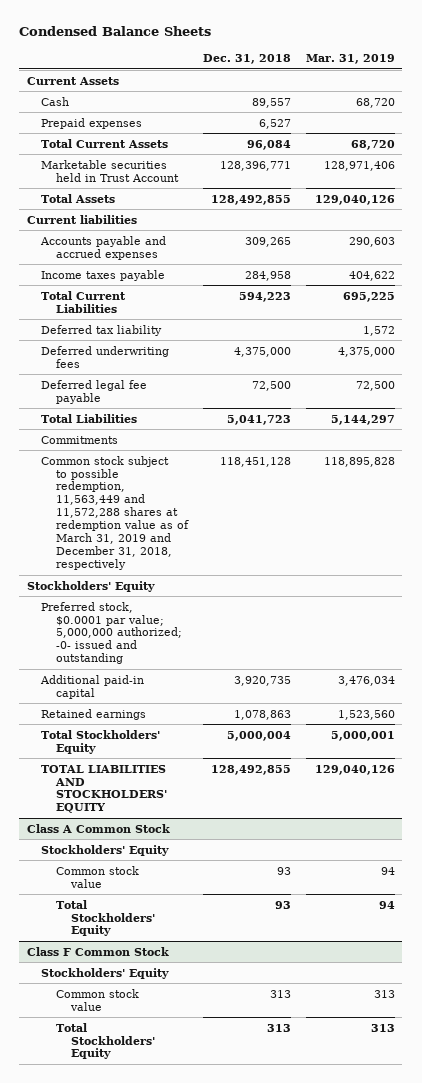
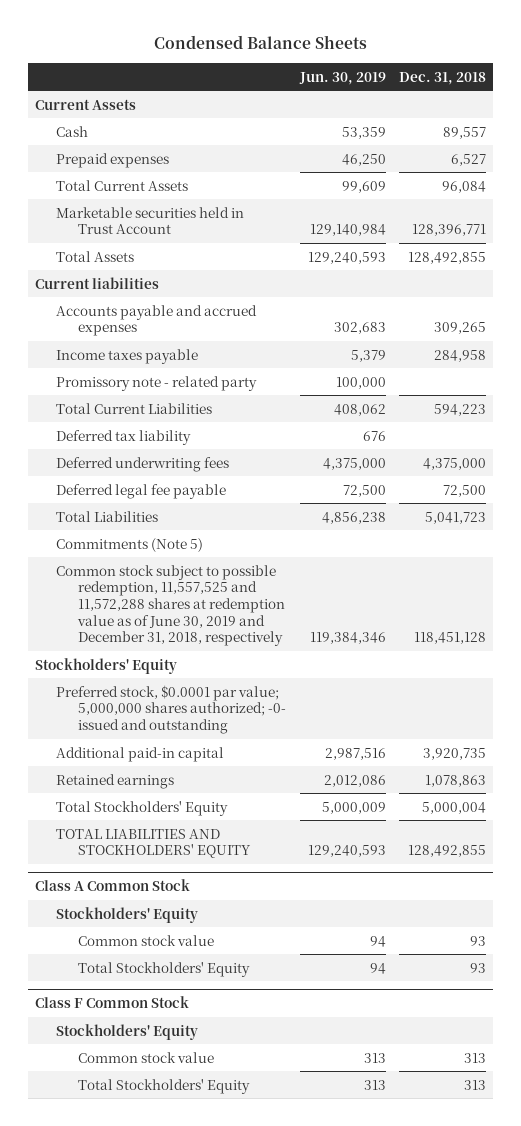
- | Dec. 31, 2018 | Mar. 31, 2019
+ | Jun. 30, 2019 | Dec. 31, 2018
+ Promissory note - related party | 100,000 |
- Commitments
- Common stock subject to possible redemption, 11,563,449 and 11,572,288 shares at redemption value as of March 31, 2019 and December 31, 2018, respectively | 118,451,128 | 118,895,828
+ Commitments (Note 5)
+ Common stock subject to possible redemption, 11,557,525 and 11,572,288 shares at redemption value as of June 30, 2019 and December 31, 2018, respectively | 119,384,346 | 118,451,128
- Preferred stock, $0.0001 par value; 5,000,000 authorized; -0- issued and outstanding
+ Preferred stock, $0.0001 par value; 5,000,000 shares authorized; -0- issued and outstanding

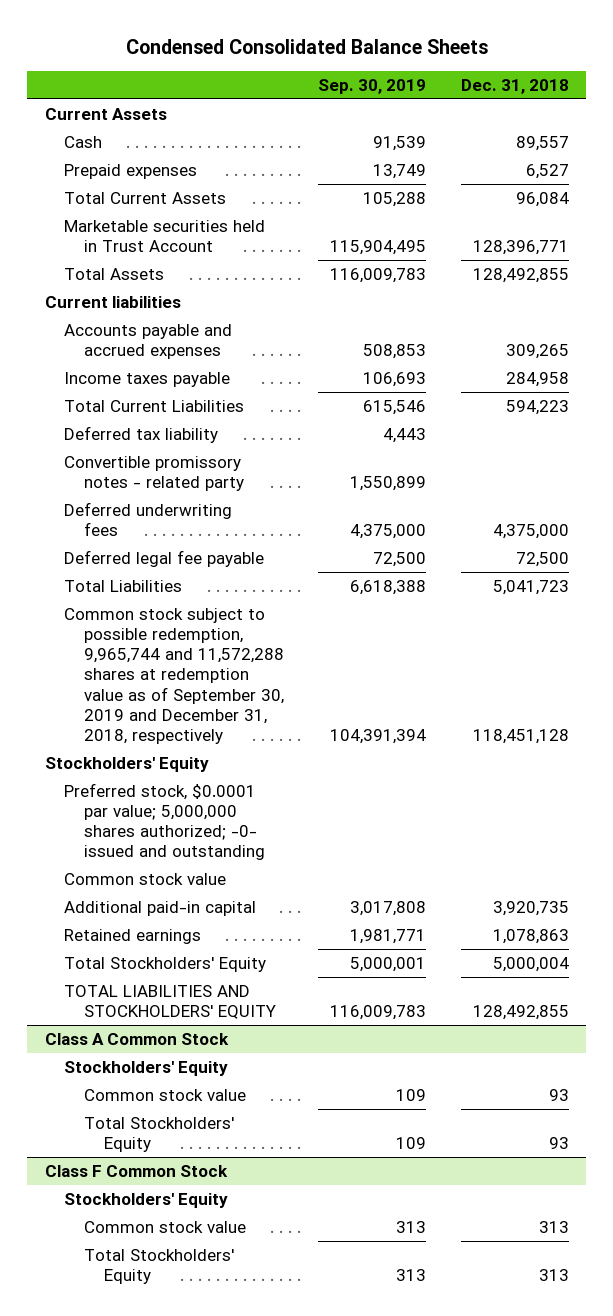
- Condensed Balance Sheets
+ Condensed Consolidated Balance Sheets
- | Jun. 30, 2019 | Dec. 31, 2018
+ | Sep. 30, 2019 | Dec. 31, 2018
- Promissory note - related party | 100,000 |
+ Convertible promissory notes - related party | 1,550,899 |
- Commitments (Note 5)
- Common stock subject to possible redemption, 11,557,525 and 11,572,288 shares at redemption value as of June 30, 2019 and December 31, 2018, respectively | 119,384,346 | 118,451,128
+ Common stock subject to possible redemption, 9,965,744 and 11,572,288 shares at redemption value as of September 30, 2019 and December 31, 2018, respectively | 104,391,394 | 118,451,128
+ Common stock value

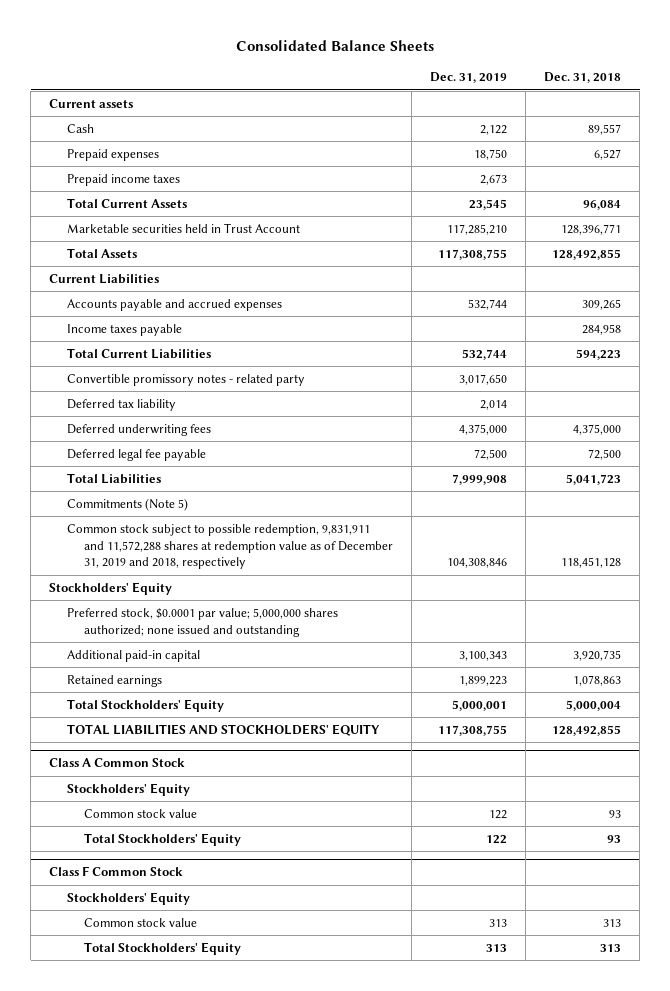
- Condensed Consolidated Balance Sheets
+ Consolidated Balance Sheets
- | Sep. 30, 2019 | Dec. 31, 2018
+ | Dec. 31, 2019 | Dec. 31, 2018
- Current Assets
+ Current assets
+ Prepaid income taxes | 2,673 |
- Current liabilities
+ Current Liabilities
moved down: Deferred tax liability | 2,014 |
- Common stock subject to possible redemption, 9,965,744 and 11,572,288 shares at redemption value as of September 30, 2019 and December 31, 2018, respectively | 104,391,394 | 118,451,128
+ Commitments (Note 5)
+ Common stock subject to possible redemption, 9,831,911 and 11,572,288 shares at redemption value as of December 31, 2019 and 2018, respectively | 104,308,846 | 118,451,128
- Preferred stock, $0.0001 par value; 5,000,000 shares authorized; -0- issued and outstanding
- Common stock value
+ Preferred stock, $0.0001 par value; 5,000,000 shares authorized; none issued and outstanding

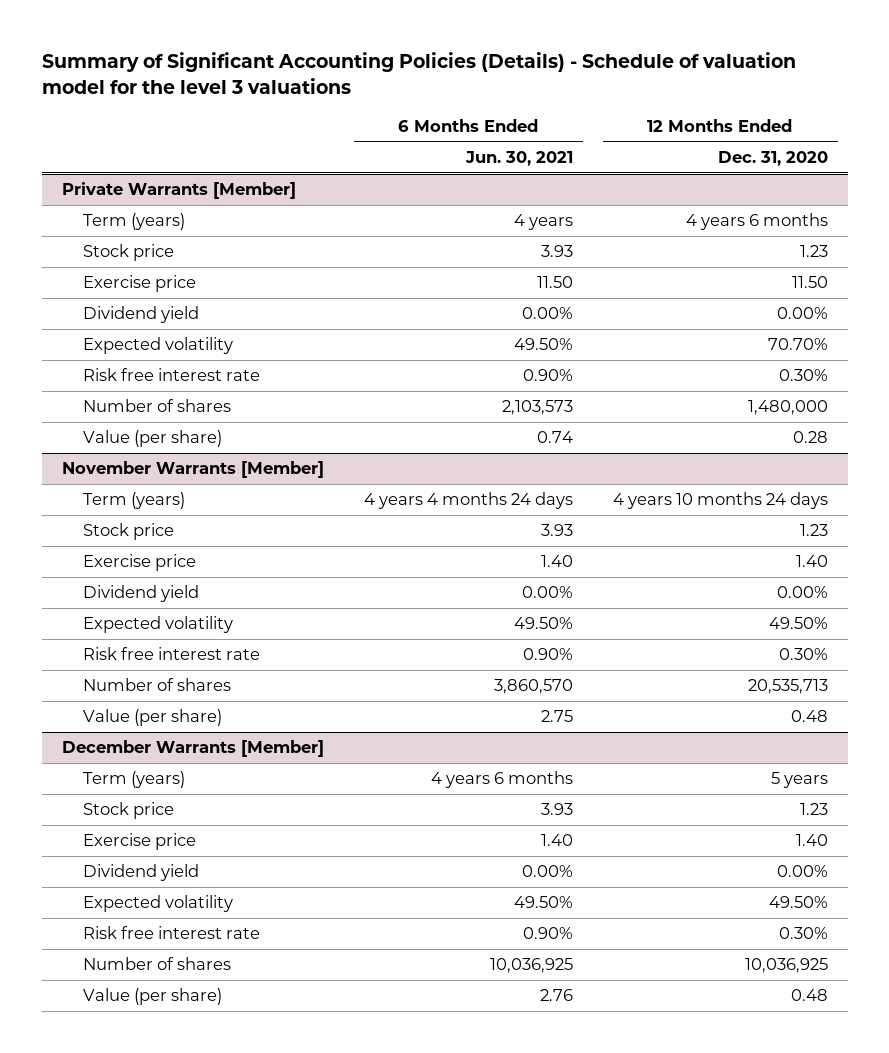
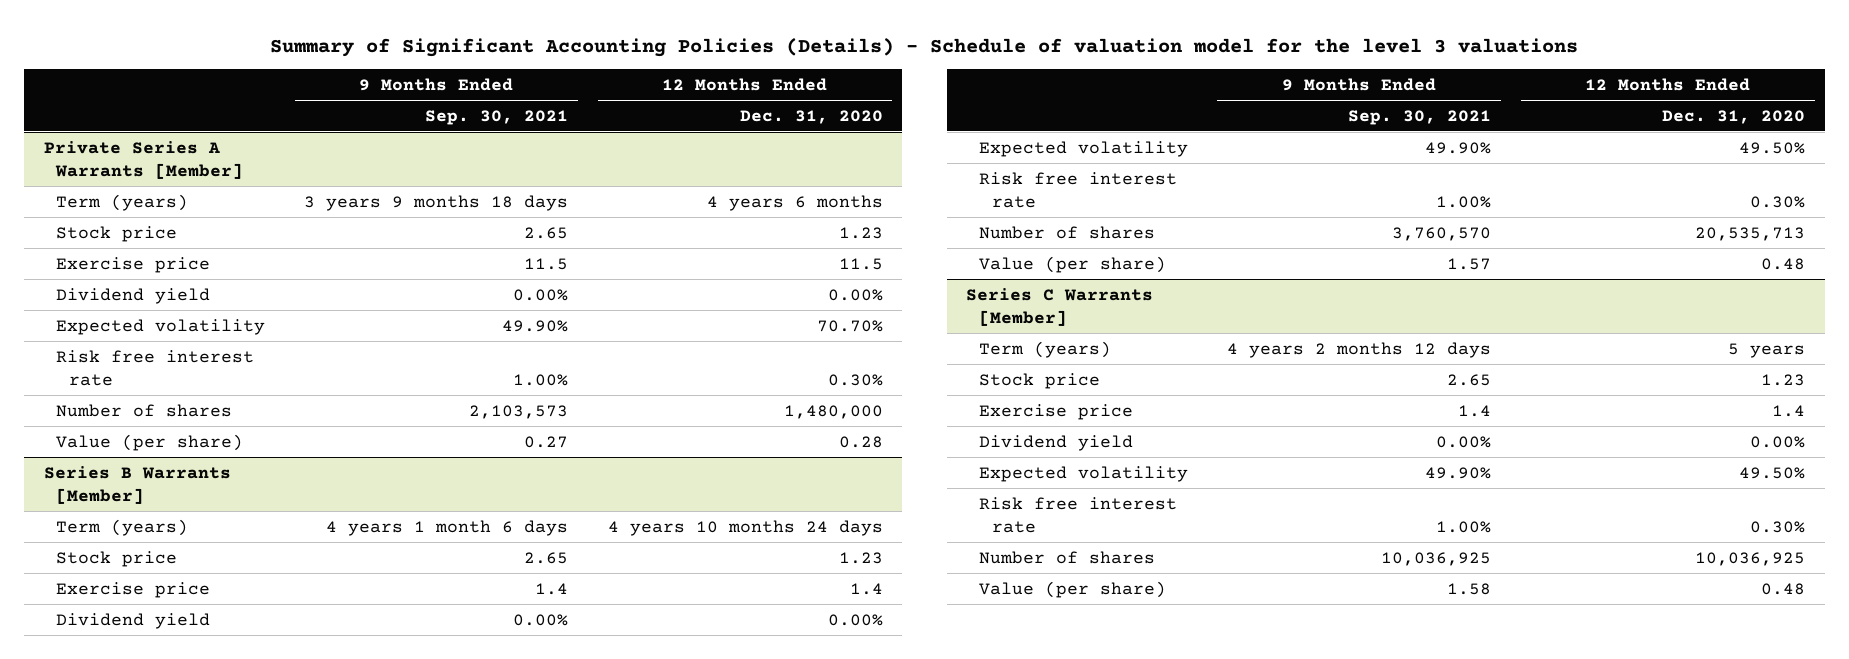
- | 6 Months Ended Jun. 30, 2021 | 12 Months Ended Dec. 31, 2020
+ | 9 Months Ended Sep. 30, 2021 | 12 Months Ended Dec. 31, 2020
- Private Warrants [Member]
+ Private Series A Warrants [Member]
- Exercise price | 11.50 | 11.50
+ Exercise price | 11.5 | 11.5
- November Warrants [Member]
+ Series B Warrants [Member]
- Exercise price | 1.40 | 1.40
+ Exercise price | 1.4 | 1.4
- December Warrants [Member]
+ Series C Warrants [Member]
- Exercise price | 1.40 | 1.40
+ Exercise price | 1.4 | 1.4

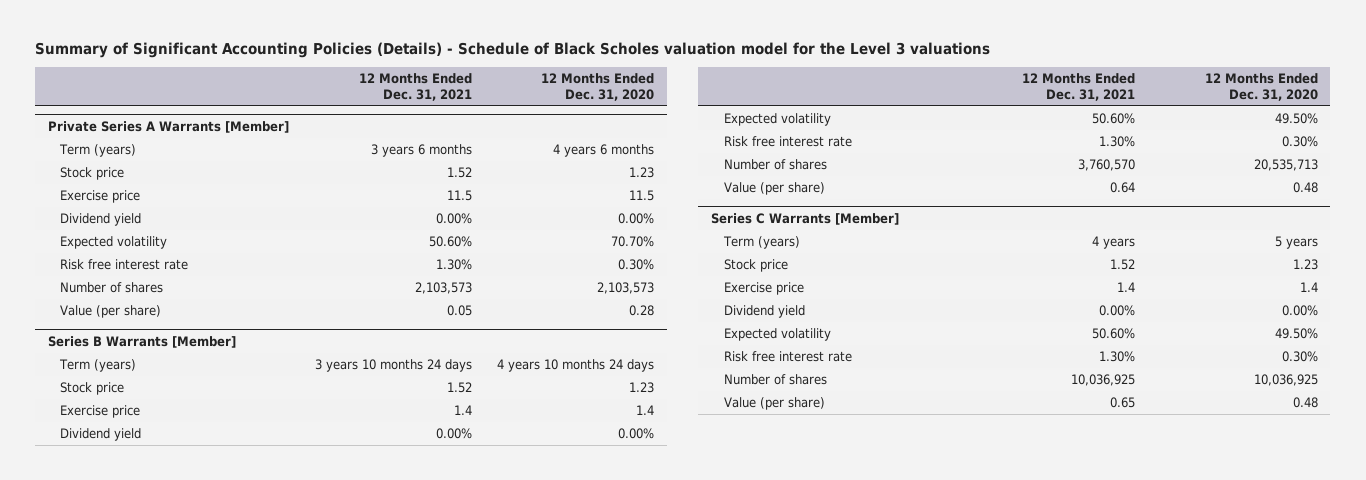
- Summary of Significant Accounting Policies (Details) - Schedule of valuation model for the level 3 valuations
+ Summary of Significant Accounting Policies (Details) - Schedule of Black Scholes valuation model for the Level 3 valuations
- | 9 Months Ended Sep. 30, 2021 | 12 Months Ended Dec. 31, 2020
+ | 12 Months Ended Dec. 31, 2021 | 12 Months Ended Dec. 31, 2020
@ Private Series A Warrants [Member]
- Number of shares | 2,103,573 | 1,480,000
+ Number of shares | 2,103,573 | 2,103,573

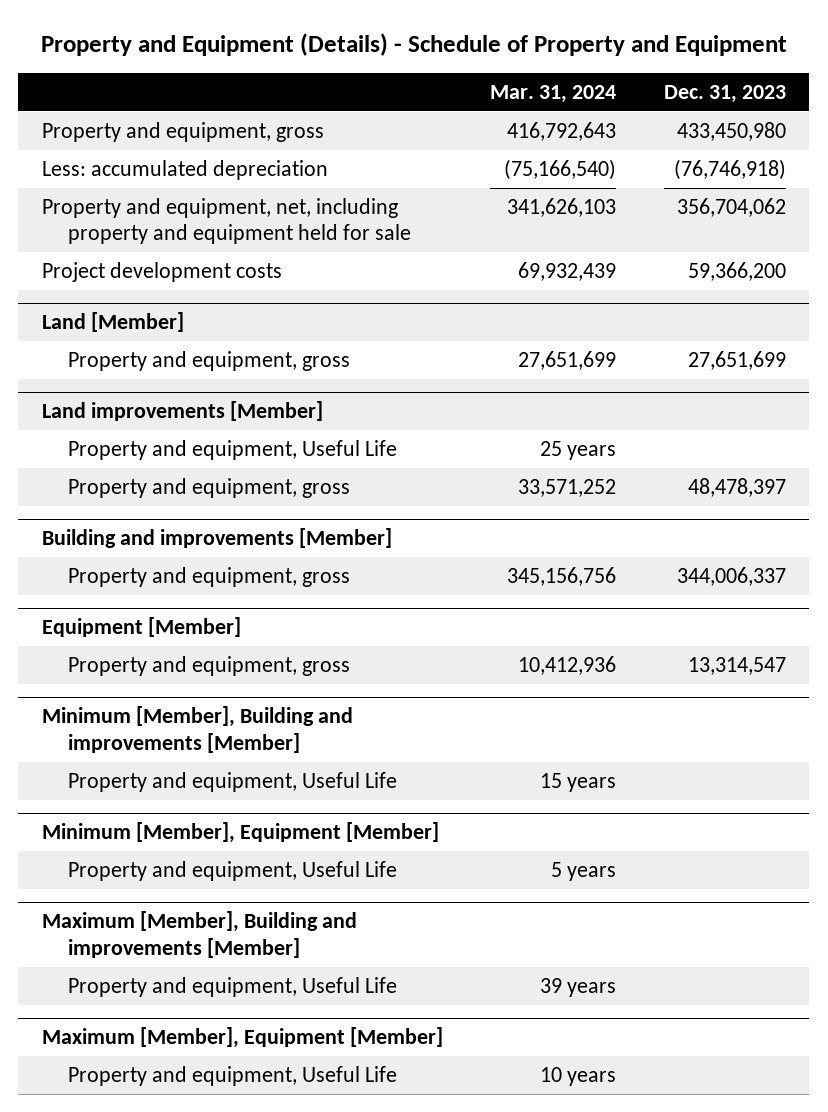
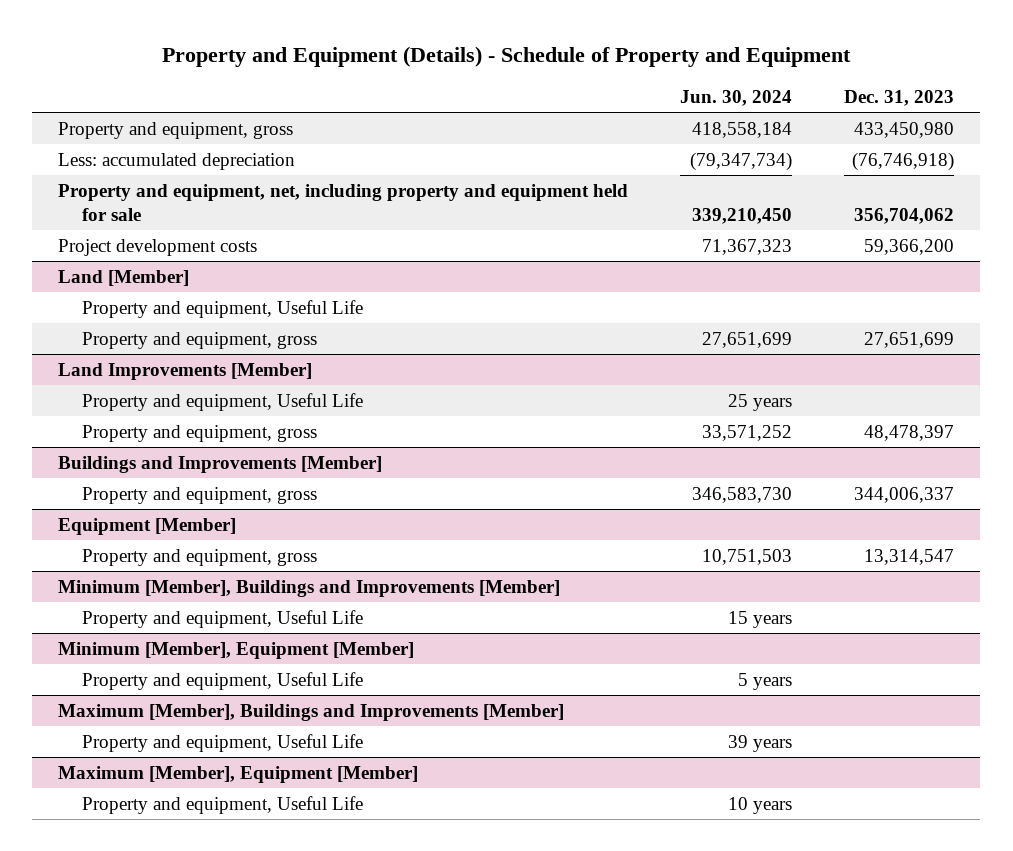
- | Mar. 31, 2024 | Dec. 31, 2023
+ | Jun. 30, 2024 | Dec. 31, 2023
@ Land [Member]
+ Property and equipment, Useful Life
- Land improvements [Member]
+ Land Improvements [Member]
- Building and improvements [Member]
+ Buildings and Improvements [Member]
- Minimum [Member], Building and improvements [Member]
+ Minimum [Member], Buildings and Improvements [Member]
- Maximum [Member], Building and improvements [Member]
+ Maximum [Member], Buildings and Improvements [Member]

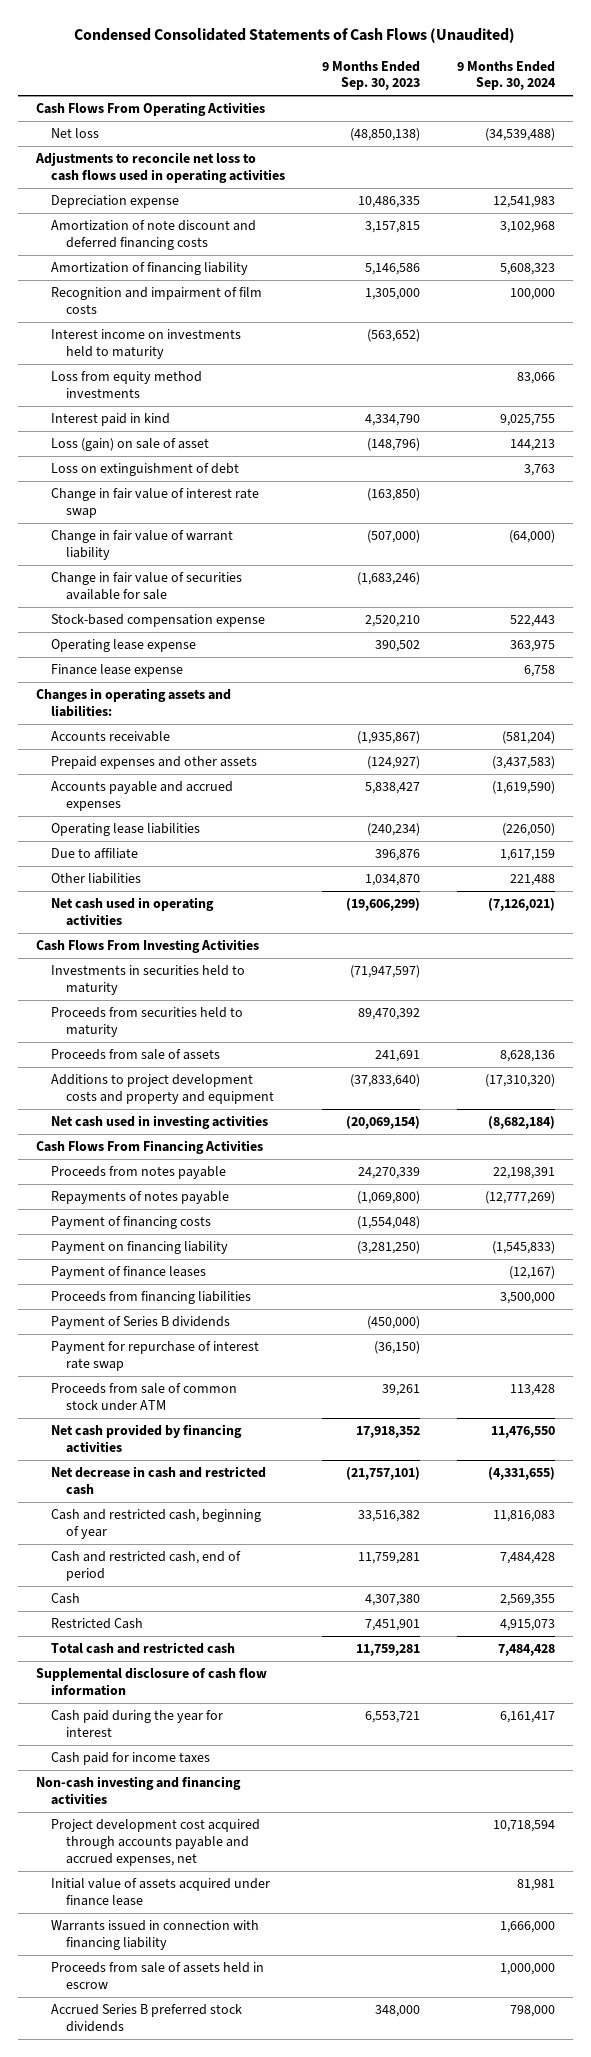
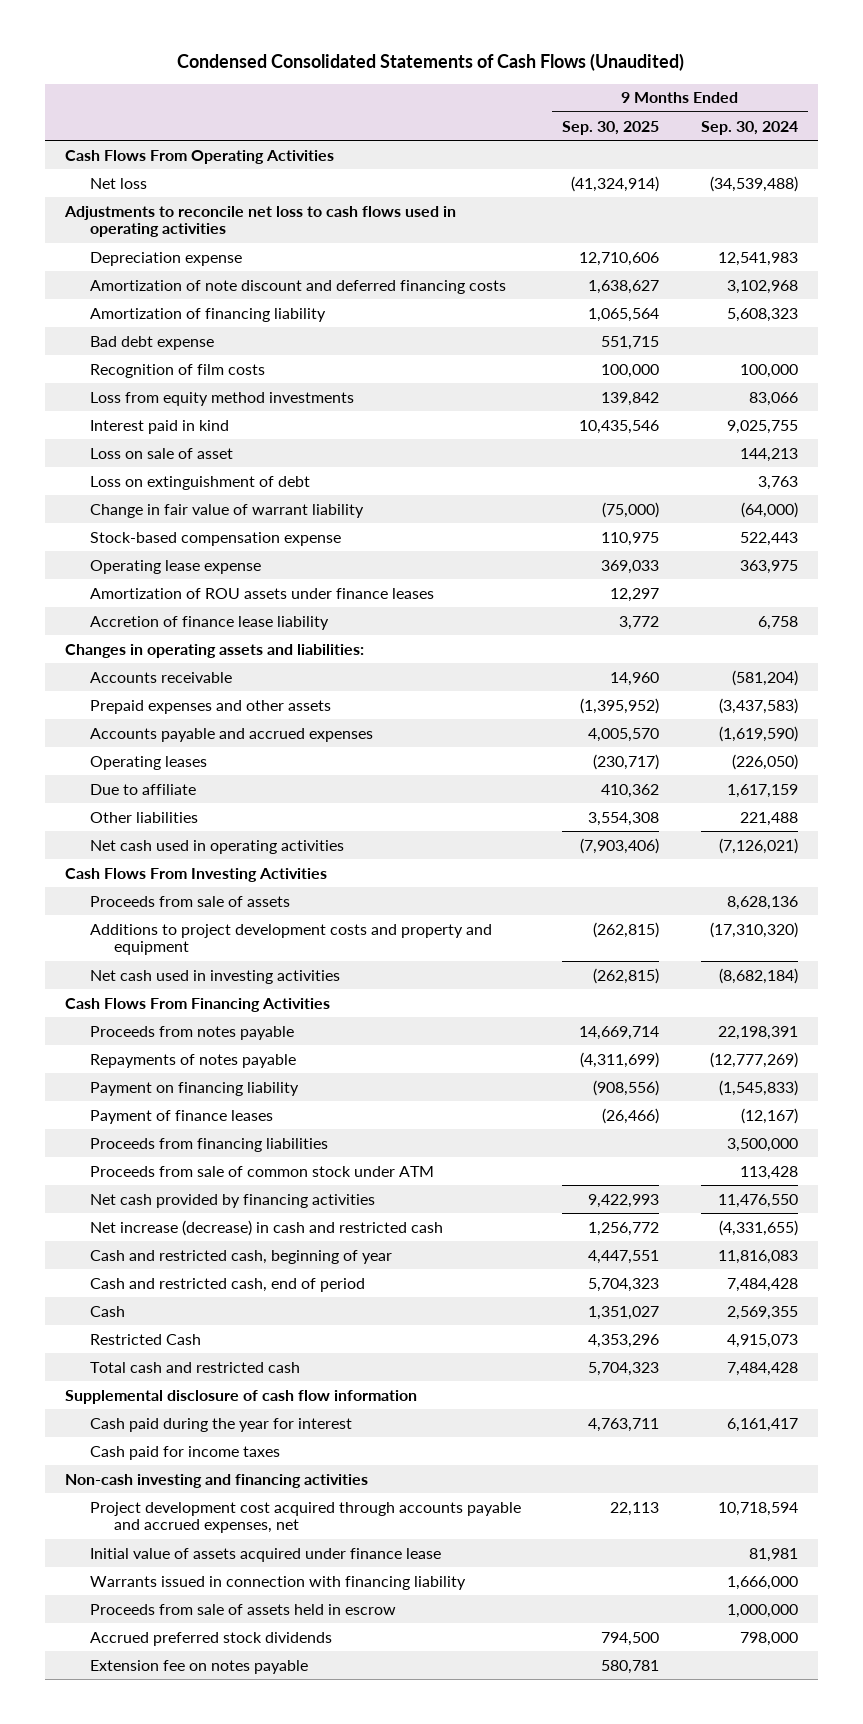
- | 9 Months Ended Sep. 30, 2023 | 9 Months Ended Sep. 30, 2024
+ | 9 Months Ended Sep. 30, 2025 | 9 Months Ended Sep. 30, 2024
- Recognition and impairment of film costs | 1,305,000 | 100,000
- Interest income on investments held to maturity | (563,652) |
+ Bad debt expense | 551,715 |
+ Recognition of film costs | 100,000 | 100,000
- Loss (gain) on sale of asset | (148,796) | 144,213
+ Loss on sale of asset | | 144,213
- Change in fair value of interest rate swap | (163,850) |
- Change in fair value of securities available for sale | (1,683,246) |
- Finance lease expense | | 6,758
+ Amortization of ROU assets under finance leases | 12,297 |
+ Accretion of finance lease liability | 3,772 | 6,758
- Operating lease liabilities | (240,234) | (226,050)
+ Operating leases | (230,717) | (226,050)
- Investments in securities held to maturity | (71,947,597) |
- Proceeds from securities held to maturity | 89,470,392 |
- Payment of financing costs | (1,554,048) |
- Payment of Series B dividends | (450,000) |
- Payment for repurchase of interest rate swap | (36,150) |
- Net decrease in cash and restricted cash | (21,757,101) | (4,331,655)
+ Net increase (decrease) in cash and restricted cash | 1,256,772 | (4,331,655)
- Accrued Series B preferred stock dividends | 348,000 | 798,000
+ Accrued preferred stock dividends | 794,500 | 798,000
+ Extension fee on notes payable | 580,781 |

